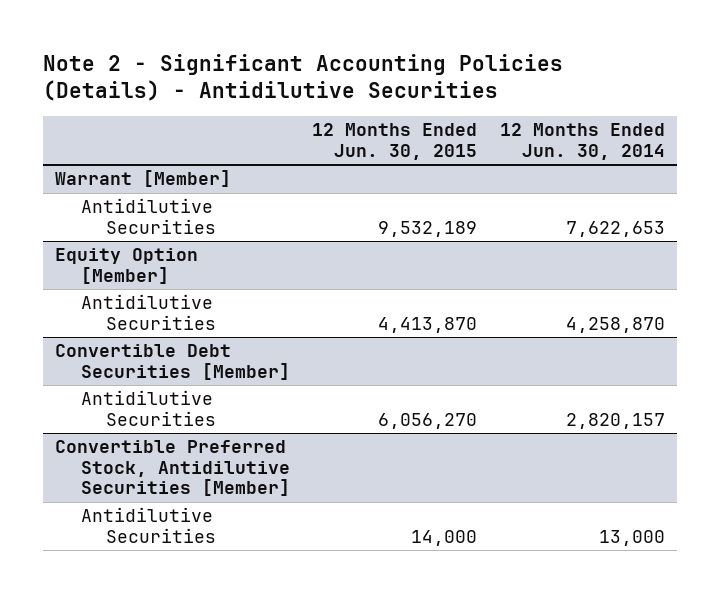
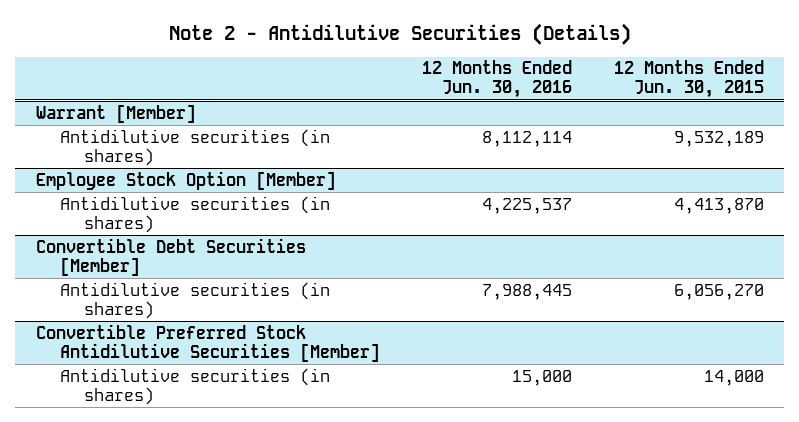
- Note 2 - Significant Accounting Policies (Details) - Antidilutive Securities
+ Note 2 - Antidilutive Securities (Details)
- | 12 Months Ended Jun. 30, 2015 | 12 Months Ended Jun. 30, 2014
+ | 12 Months Ended Jun. 30, 2016 | 12 Months Ended Jun. 30, 2015
@ Warrant [Member]
- Antidilutive Securities | 9,532,189 | 7,622,653
- Equity Option [Member]
- Antidilutive Securities | 4,413,870 | 4,258,870
@ Warrant [Member]
+ Antidilutive securities (in shares) | 8,112,114 | 9,532,189
+ Employee Stock Option [Member]
+ Antidilutive securities (in shares) | 4,225,537 | 4,413,870
@ Convertible Debt Securities [Member]
- Antidilutive Securities | 6,056,270 | 2,820,157
- Convertible Preferred Stock, Antidilutive Securities [Member]
- Antidilutive Securities | 14,000 | 13,000
@ Convertible Debt Securities [Member]
+ Antidilutive securities (in shares) | 7,988,445 | 6,056,270
+ Convertible Preferred Stock Antidilutive Securities [Member]
+ Antidilutive securities (in shares) | 15,000 | 14,000

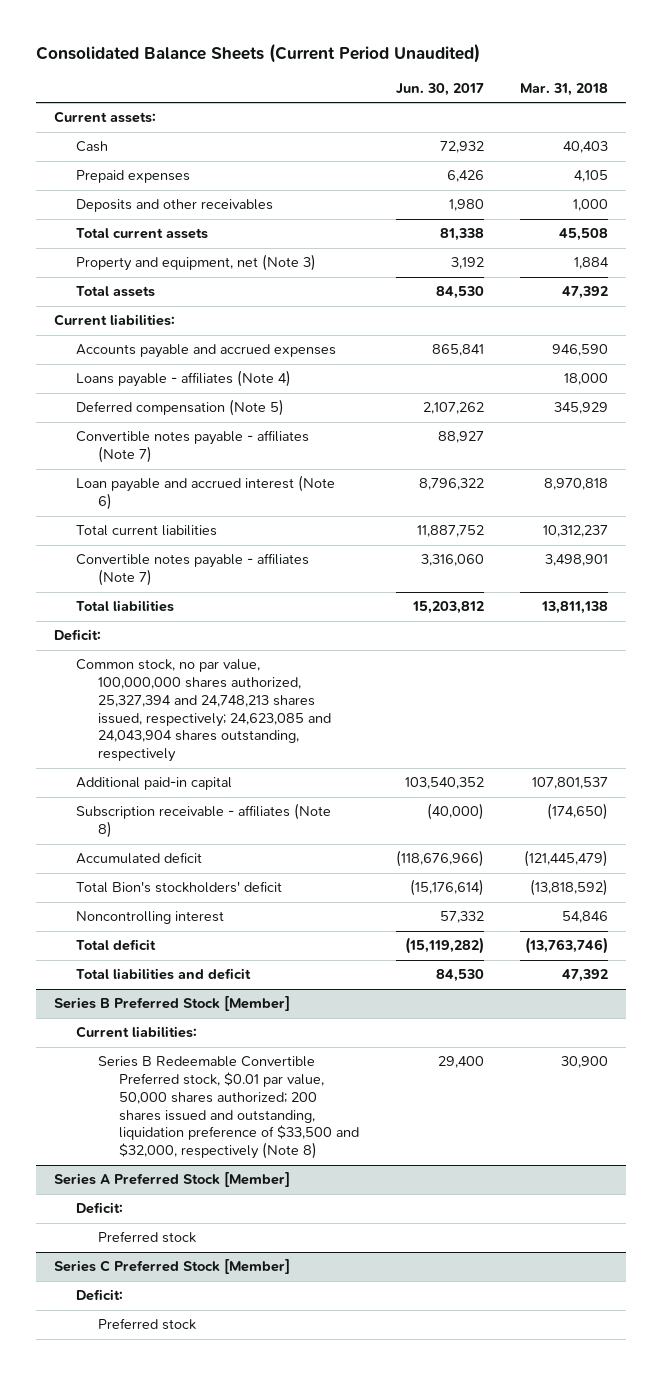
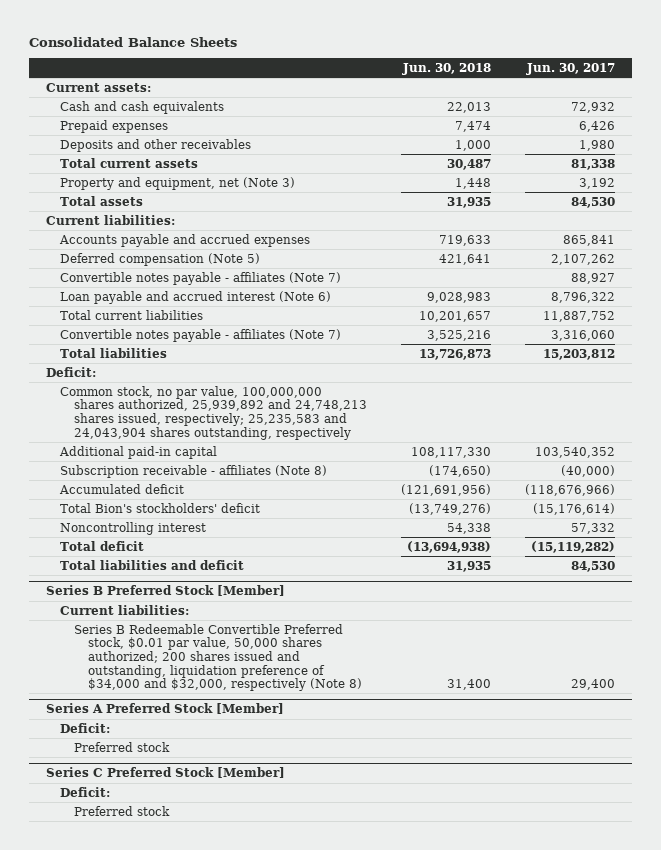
- Consolidated Balance Sheets (Current Period Unaudited)
+ Consolidated Balance Sheets
- | Jun. 30, 2017 | Mar. 31, 2018
+ | Jun. 30, 2018 | Jun. 30, 2017
- Cash | 72,932 | 40,403
+ Cash and cash equivalents | 22,013 | 72,932
- Loans payable - affiliates (Note 4) | | 18,000
- Common stock, no par value, 100,000,000 shares authorized, 25,327,394 and 24,748,213 shares issued, respectively; 24,623,085 and 24,043,904 shares outstanding, respectively
+ Common stock, no par value, 100,000,000 shares authorized, 25,939,892 and 24,748,213 shares issued, respectively; 25,235,583 and 24,043,904 shares outstanding, respectively
@ Series B Preferred Stock [Member]
- Series B Redeemable Convertible Preferred stock, $0.01 par value, 50,000 shares authorized; 200 shares issued and outstanding, liquidation preference of $33,500 and $32,000, respectively (Note 8) | 29,400 | 30,900
+ Series B Redeemable Convertible Preferred stock, $0.01 par value, 50,000 shares authorized; 200 shares issued and outstanding, liquidation preference of $34,000 and $32,000, respectively (Note 8) | 31,400 | 29,400

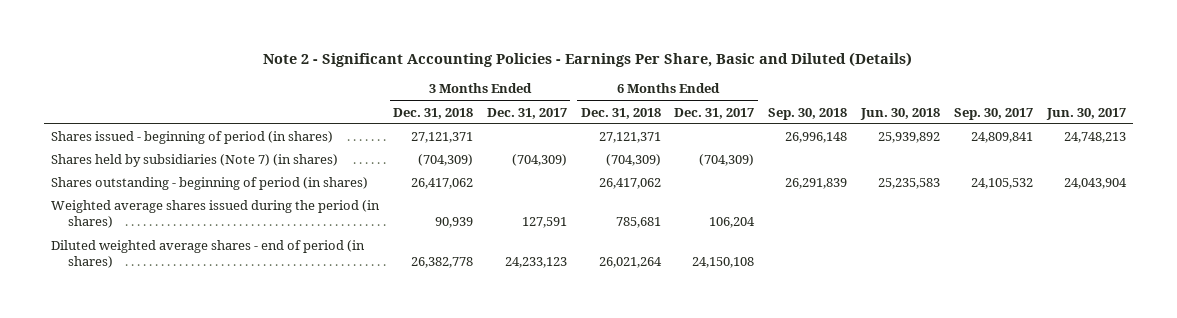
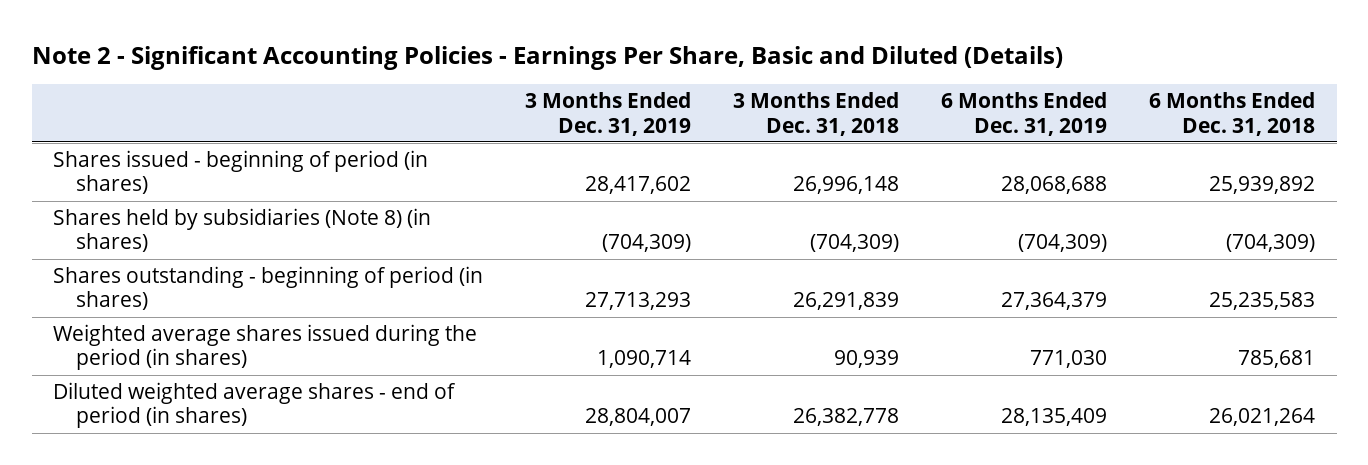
- | 3 Months Ended Dec. 31, 2018 | 3 Months Ended Dec. 31, 2017 | 6 Months Ended Dec. 31, 2018 | 6 Months Ended Dec. 31, 2017 | Sep. 30, 2018 | Jun. 30, 2018 | Sep. 30, 2017 | Jun. 30, 2017
+ | 3 Months Ended Dec. 31, 2019 | 3 Months Ended Dec. 31, 2018 | 6 Months Ended Dec. 31, 2019 | 6 Months Ended Dec. 31, 2018
- Shares issued - beginning of period (in shares) | 27,121,371 | | 27,121,371 | | 26,996,148 | 25,939,892 | 24,809,841 | 24,748,213
- Shares held by subsidiaries (Note 7) (in shares) | (704,309) | (704,309) | (704,309) | (704,309) | | | |
- Shares outstanding - beginning of period (in shares) | 26,417,062 | | 26,417,062 | | 26,291,839 | 25,235,583 | 24,105,532 | 24,043,904
+ Shares issued - beginning of period (in shares) | 28,417,602 | 26,996,148 | 28,068,688 | 25,939,892
+ Shares held by subsidiaries (Note 8) (in shares) | (704,309) | (704,309) | (704,309) | (704,309)
+ Shares outstanding - beginning of period (in shares) | 27,713,293 | 26,291,839 | 27,364,379 | 25,235,583

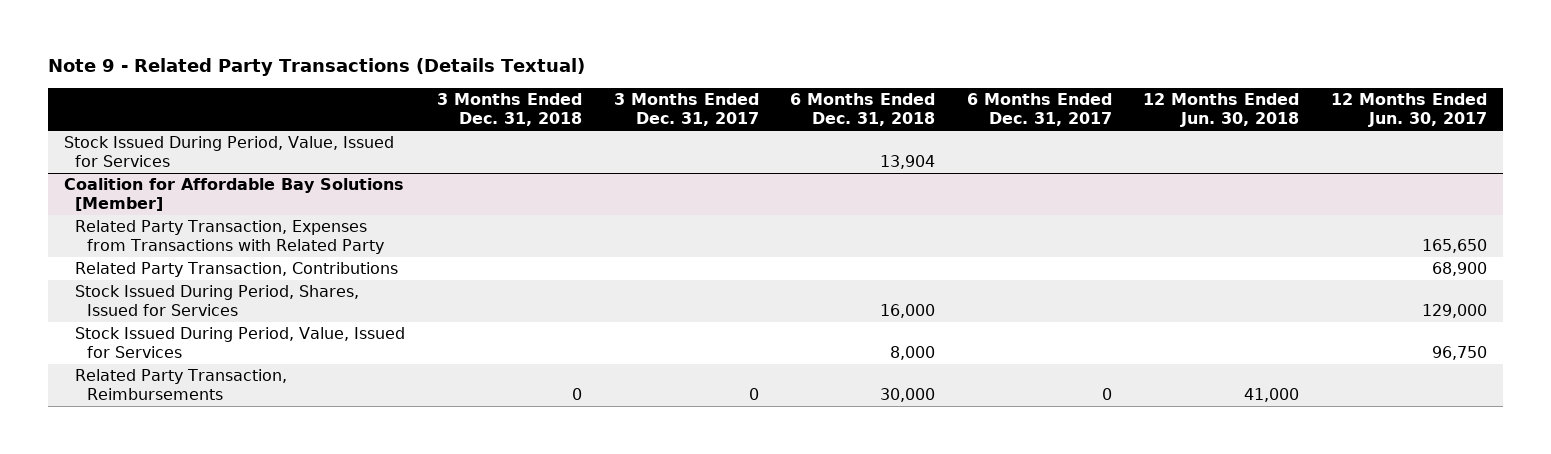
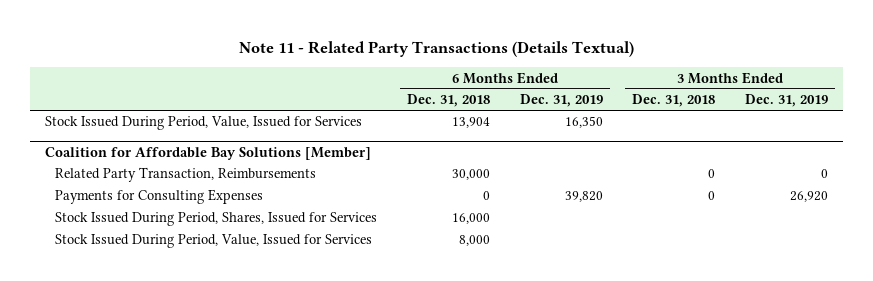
- Note 9 - Related Party Transactions (Details Textual)
+ Note 11 - Related Party Transactions (Details Textual)
- | 3 Months Ended Dec. 31, 2018 | 3 Months Ended Dec. 31, 2017 | 6 Months Ended Dec. 31, 2018 | 6 Months Ended Dec. 31, 2017 | 12 Months Ended Jun. 30, 2018 | 12 Months Ended Jun. 30, 2017
+ | 6 Months Ended Dec. 31, 2018 | 6 Months Ended Dec. 31, 2019 | 3 Months Ended Dec. 31, 2018 | 3 Months Ended Dec. 31, 2019
@ Coalition for Affordable Bay Solutions [Member]
- Related Party Transaction, Expenses from Transactions with Related Party | | | | | | 165,650
- Related Party Transaction, Contributions | | | | | | 68,900
moved up: Related Party Transaction, Reimbursements | 30,000 | | 0 | 0
+ Payments for Consulting Expenses | 0 | 39,820 | 0 | 26,920

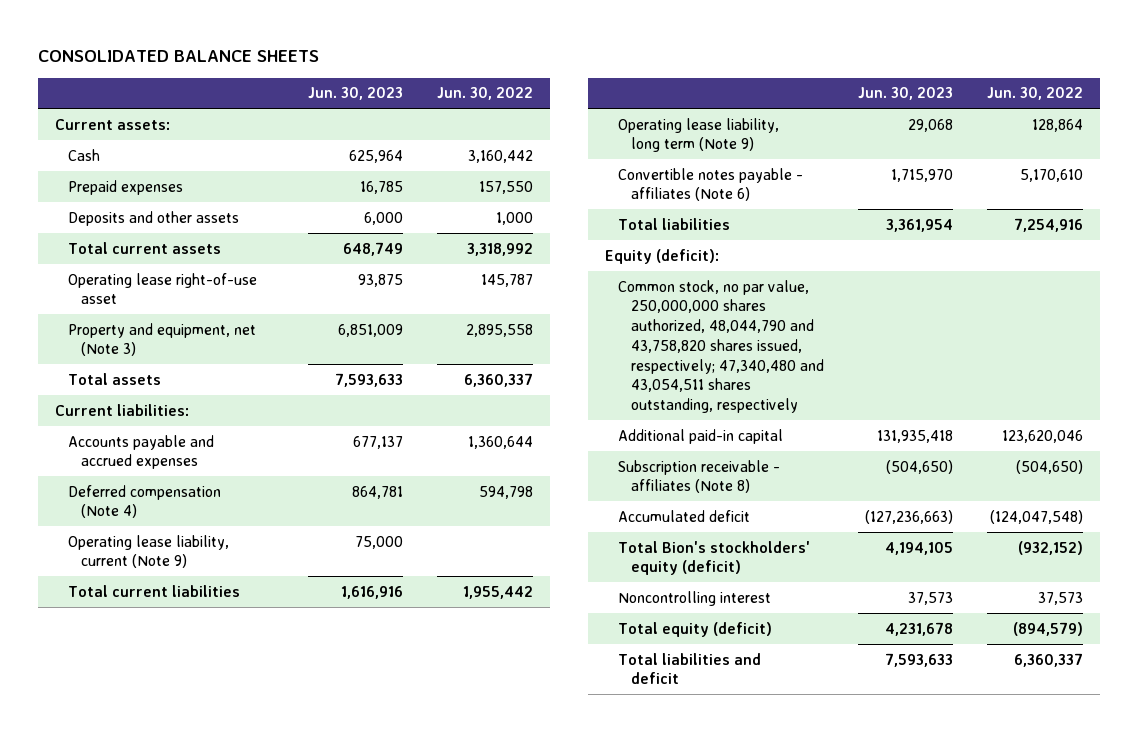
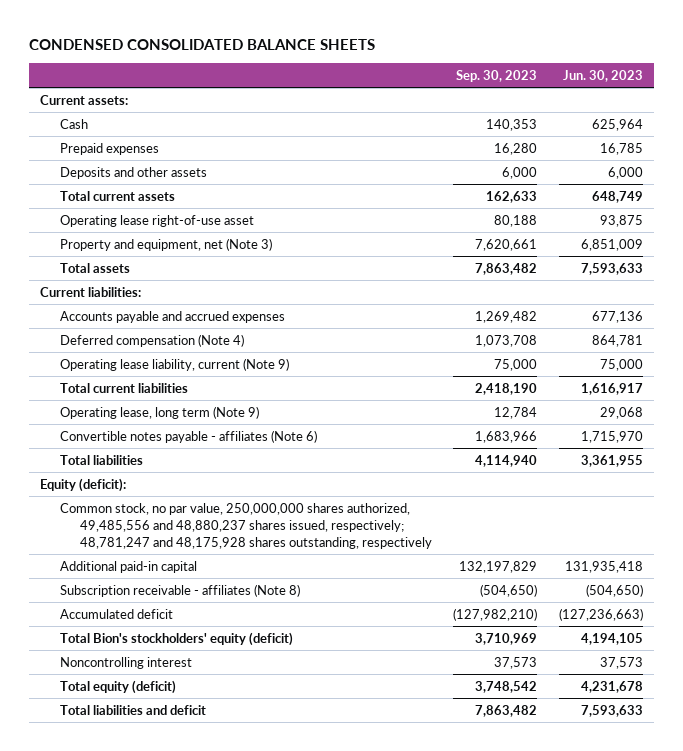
- CONSOLIDATED BALANCE SHEETS
+ CONDENSED CONSOLIDATED BALANCE SHEETS
- | Jun. 30, 2023 | Jun. 30, 2022
+ | Sep. 30, 2023 | Jun. 30, 2023
- Accounts payable and accrued expenses | 677,137 | 1,360,644
+ Accounts payable and accrued expenses | 1,269,482 | 677,136
- Total current liabilities | 1,616,916 | 1,955,442
- Operating lease liability, long term (Note 9) | 29,068 | 128,864
+ Total current liabilities | 2,418,190 | 1,616,917
+ Operating lease, long term (Note 9) | 12,784 | 29,068
- Total liabilities | 3,361,954 | 7,254,916
+ Total liabilities | 4,114,940 | 3,361,955
- Common stock, no par value, 250,000,000 shares authorized, 48,044,790 and 43,758,820 shares issued, respectively; 47,340,480 and 43,054,511 shares outstanding, respectively
+ Common stock, no par value, 250,000,000 shares authorized, 49,485,556 and 48,880,237 shares issued, respectively; 48,781,247 and 48,175,928 shares outstanding, respectively

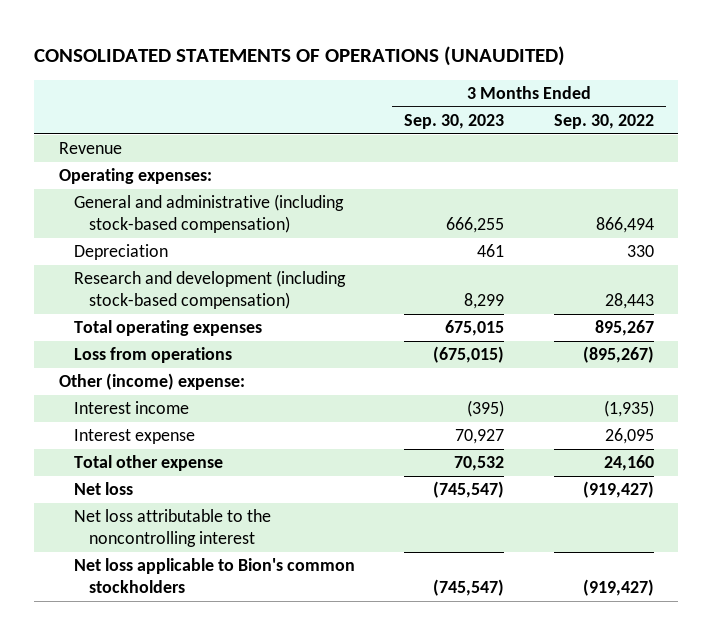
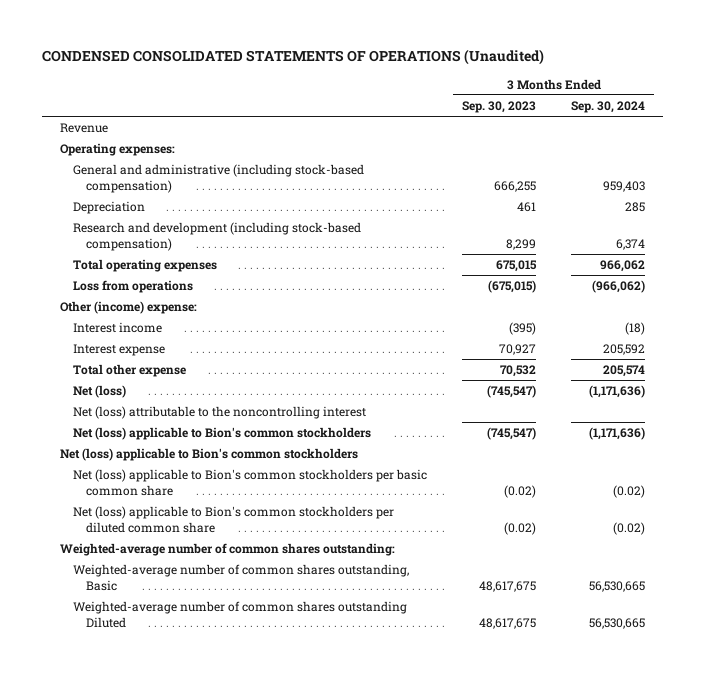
- CONSOLIDATED STATEMENTS OF OPERATIONS (UNAUDITED)
+ CONDENSED CONSOLIDATED STATEMENTS OF OPERATIONS (Unaudited)
- | 3 Months Ended Sep. 30, 2023 | 3 Months Ended Sep. 30, 2022
+ | 3 Months Ended Sep. 30, 2023 | 3 Months Ended Sep. 30, 2024
- Net loss | (745,547) | (919,427)
- Net loss attributable to the noncontrolling interest
- Net loss applicable to Bion's common stockholders | (745,547) | (919,427)
+ Net (loss) | (745,547) | (1,171,636)
+ Net (loss) attributable to the noncontrolling interest
+ Net (loss) applicable to Bion's common stockholders | (745,547) | (1,171,636)
+ Net (loss) applicable to Bion's common stockholders
+ Net (loss) applicable to Bion's common stockholders per basic common share | (0.02) | (0.02)
+ Net (loss) applicable to Bion's common stockholders per diluted common share | (0.02) | (0.02)
+ Weighted-average number of common shares outstanding:
+ Weighted-average number of common shares outstanding, Basic | 48,617,675 | 56,530,665
+ Weighted-average number of common shares outstanding Diluted | 48,617,675 | 56,530,665

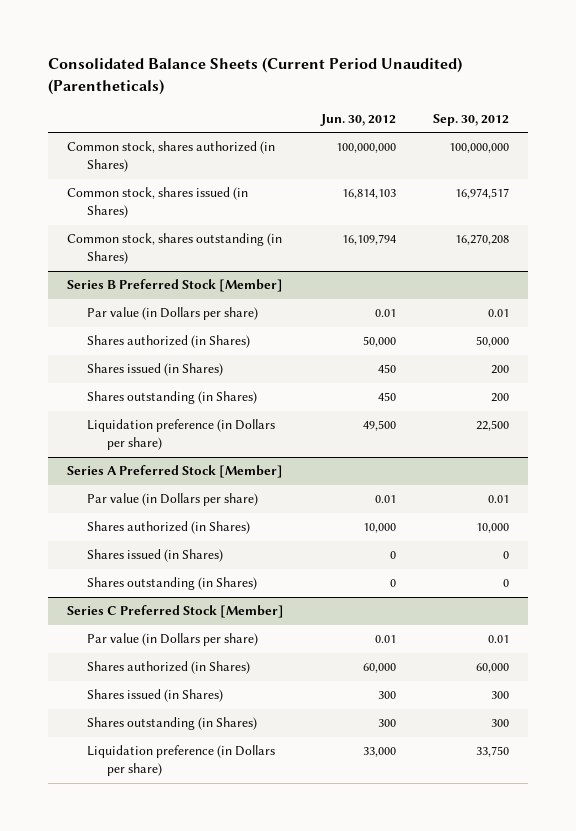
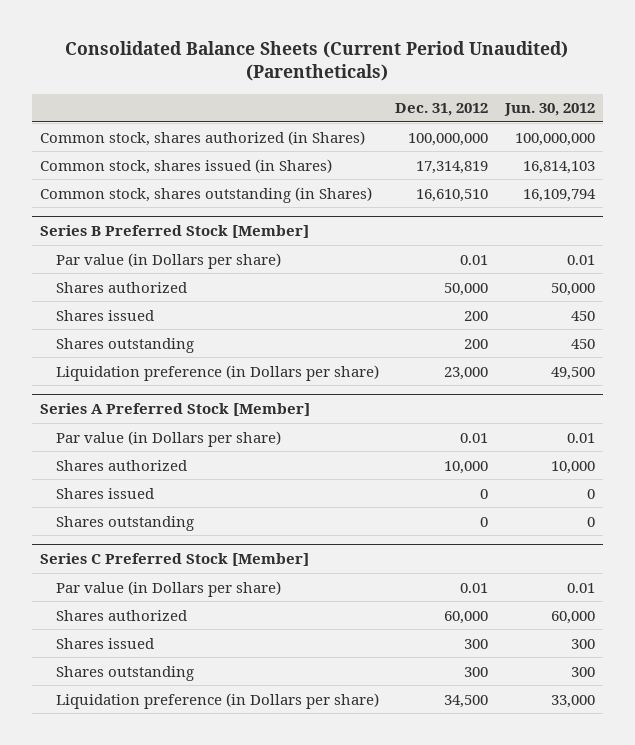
- | Jun. 30, 2012 | Sep. 30, 2012
+ | Dec. 31, 2012 | Jun. 30, 2012
@ Series B Preferred Stock [Member]
- Shares authorized (in Shares) | 50,000 | 50,000
- Shares issued (in Shares) | 450 | 200
- Shares outstanding (in Shares) | 450 | 200
+ Shares authorized | 50,000 | 50,000
+ Shares issued | 200 | 450
+ Shares outstanding | 200 | 450
@ Series A Preferred Stock [Member]
- Shares authorized (in Shares) | 10,000 | 10,000
- Shares issued (in Shares) | 0 | 0
- Shares outstanding (in Shares) | 0 | 0
+ Shares authorized | 10,000 | 10,000
+ Shares issued | 0 | 0
+ Shares outstanding | 0 | 0
@ Series C Preferred Stock [Member]
- Shares authorized (in Shares) | 60,000 | 60,000
- Shares issued (in Shares) | 300 | 300
- Shares outstanding (in Shares) | 300 | 300
+ Shares authorized | 60,000 | 60,000
+ Shares issued | 300 | 300
+ Shares outstanding | 300 | 300

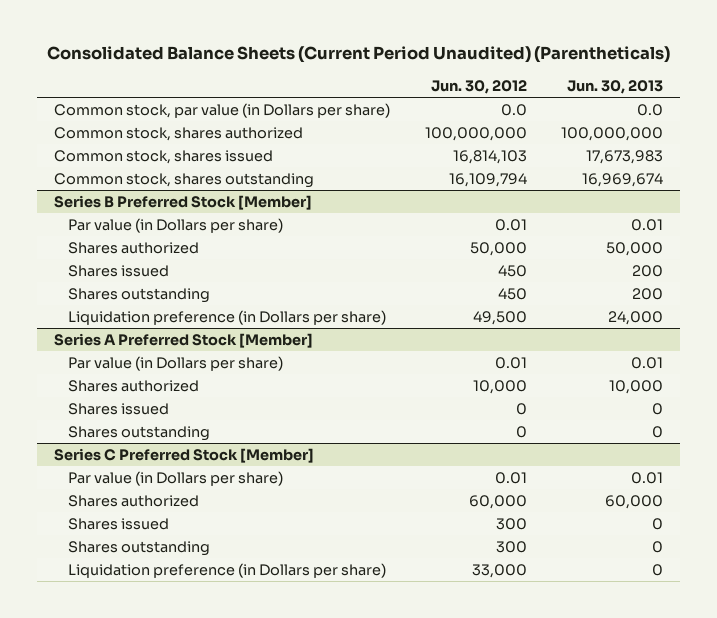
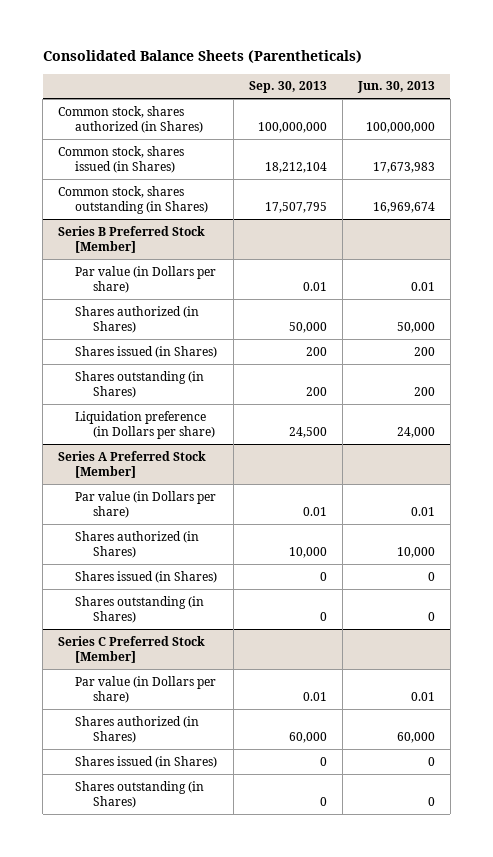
- Consolidated Balance Sheets (Current Period Unaudited) (Parentheticals)
+ Consolidated Balance Sheets (Parentheticals)
- | Jun. 30, 2012 | Jun. 30, 2013
+ | Sep. 30, 2013 | Jun. 30, 2013
- Common stock, par value (in Dollars per share) | 0.0 | 0.0
- Common stock, shares authorized | 100,000,000 | 100,000,000
- Common stock, shares issued | 16,814,103 | 17,673,983
- Common stock, shares outstanding | 16,109,794 | 16,969,674
+ Common stock, shares authorized (in Shares) | 100,000,000 | 100,000,000
+ Common stock, shares issued (in Shares) | 18,212,104 | 17,673,983
+ Common stock, shares outstanding (in Shares) | 17,507,795 | 16,969,674
@ Series B Preferred Stock [Member]
- Shares authorized | 50,000 | 50,000
- Shares issued | 450 | 200
- Shares outstanding | 450 | 200
+ Shares authorized (in Shares) | 50,000 | 50,000
+ Shares issued (in Shares) | 200 | 200
+ Shares outstanding (in Shares) | 200 | 200
@ Series A Preferred Stock [Member]
- Shares authorized | 10,000 | 10,000
- Shares issued | 0 | 0
- Shares outstanding | 0 | 0
+ Shares authorized (in Shares) | 10,000 | 10,000
+ Shares issued (in Shares) | 0 | 0
+ Shares outstanding (in Shares) | 0 | 0
@ Series C Preferred Stock [Member]
- Shares authorized | 60,000 | 60,000
- Shares issued | 300 | 0
- Shares outstanding | 300 | 0
- Liquidation preference (in Dollars per share) | 33,000 | 0
+ Shares authorized (in Shares) | 60,000 | 60,000
+ Shares issued (in Shares) | 0 | 0
+ Shares outstanding (in Shares) | 0 | 0

